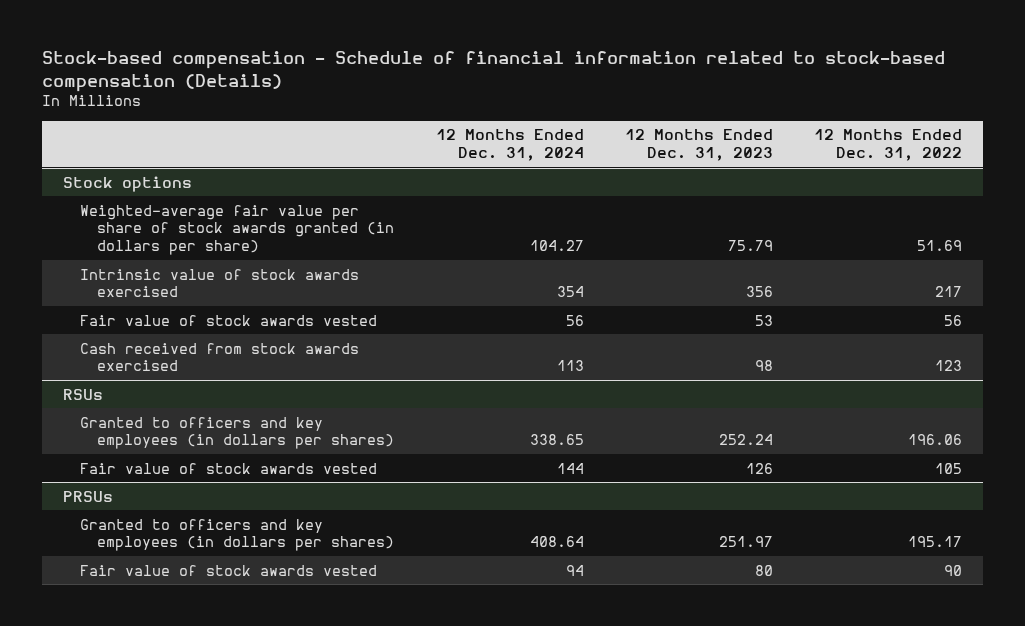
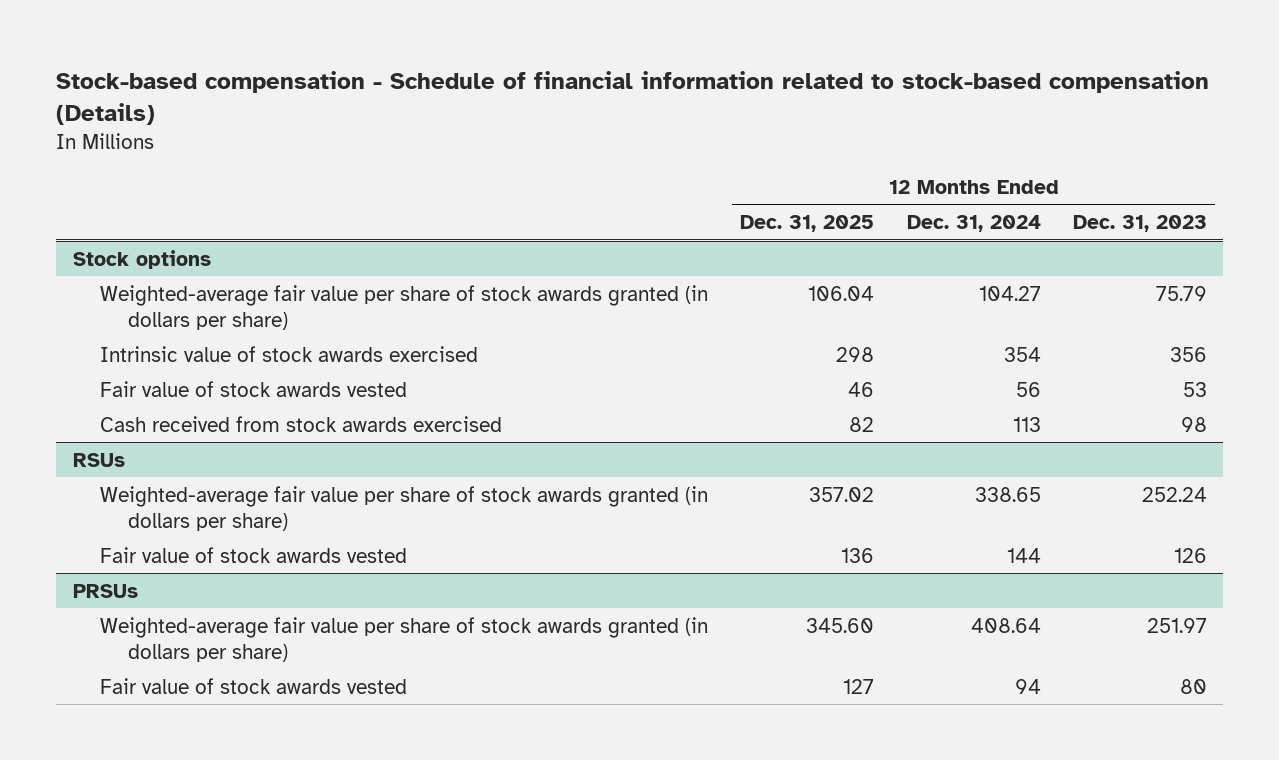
- | 12 Months Ended Dec. 31, 2024 | 12 Months Ended Dec. 31, 2023 | 12 Months Ended Dec. 31, 2022
+ | 12 Months Ended Dec. 31, 2025 | 12 Months Ended Dec. 31, 2024 | 12 Months Ended Dec. 31, 2023
@ RSUs
- Granted to officers and key employees (in dollars per shares) | 338.65 | 252.24 | 196.06
+ Weighted-average fair value per share of stock awards granted (in dollars per share) | 357.02 | 338.65 | 252.24
@ PRSUs
- Granted to officers and key employees (in dollars per shares) | 408.64 | 251.97 | 195.17
+ Weighted-average fair value per share of stock awards granted (in dollars per share) | 345.60 | 408.64 | 251.97

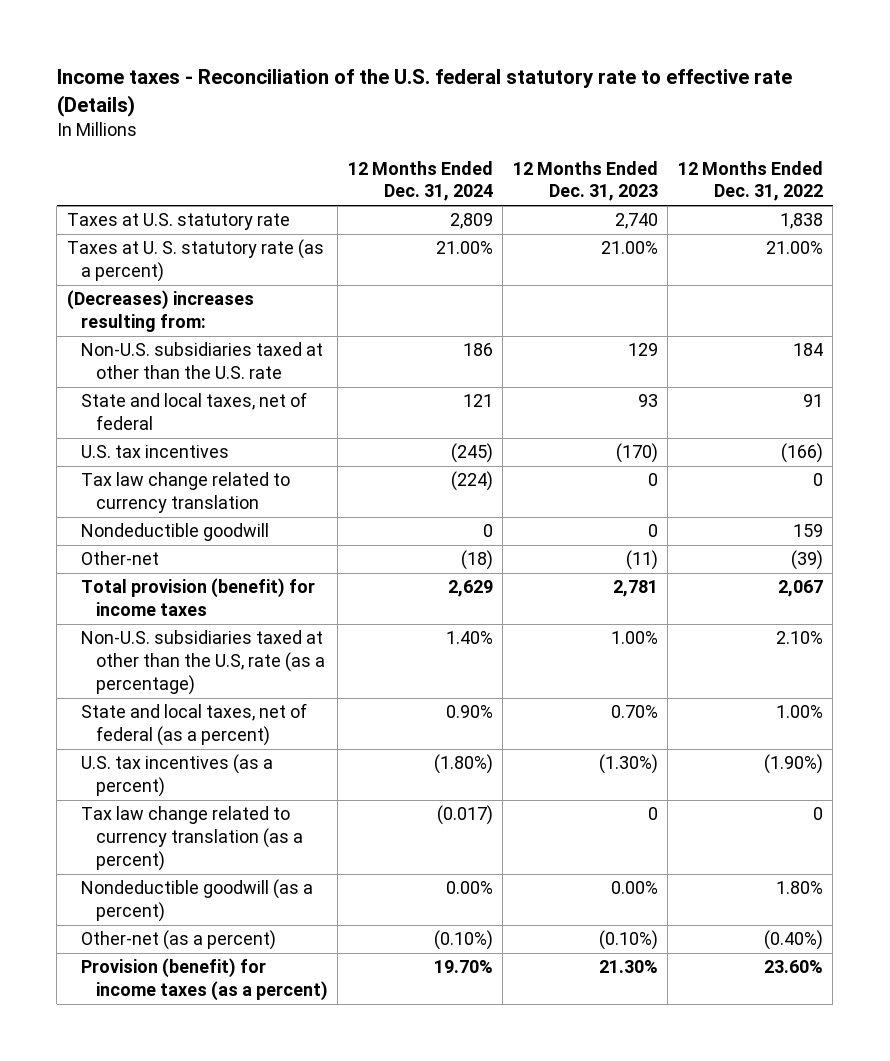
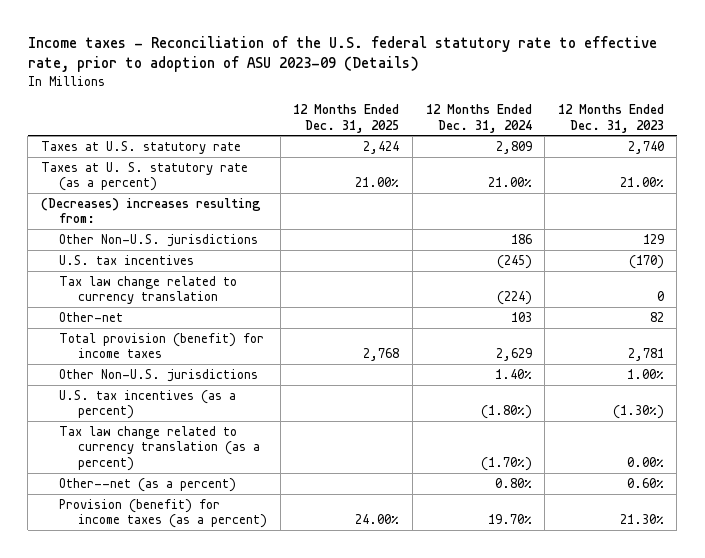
- Income taxes - Reconciliation of the U.S. federal statutory rate to effective rate (Details)
+ Income taxes - Reconciliation of the U.S. federal statutory rate to effective rate, prior to adoption of ASU 2023-09 (Details)
- | 12 Months Ended Dec. 31, 2024 | 12 Months Ended Dec. 31, 2023 | 12 Months Ended Dec. 31, 2022
+ | 12 Months Ended Dec. 31, 2025 | 12 Months Ended Dec. 31, 2024 | 12 Months Ended Dec. 31, 2023
- Non-U.S. subsidiaries taxed at other than the U.S. rate | 186 | 129 | 184
- State and local taxes, net of federal | 121 | 93 | 91
+ Other Non-U.S. jurisdictions | | 186 | 129
- Nondeductible goodwill | 0 | 0 | 159
- Other-net | (18) | (11) | (39)
+ Other-net | | 103 | 82
- Non-U.S. subsidiaries taxed at other than the U.S, rate (as a percentage) | 1.40% | 1.00% | 2.10%
- State and local taxes, net of federal (as a percent) | 0.90% | 0.70% | 1.00%
+ Other Non-U.S. jurisdictions | | 1.40% | 1.00%
- Tax law change related to currency translation (as a percent) | (0.017) | 0 | 0
- Nondeductible goodwill (as a percent) | 0.00% | 0.00% | 1.80%
- Other-net (as a percent) | (0.10%) | (0.10%) | (0.40%)
+ Tax law change related to currency translation (as a percent) | | (1.70%) | 0.00%
+ Other--net (as a percent) | | 0.80% | 0.60%

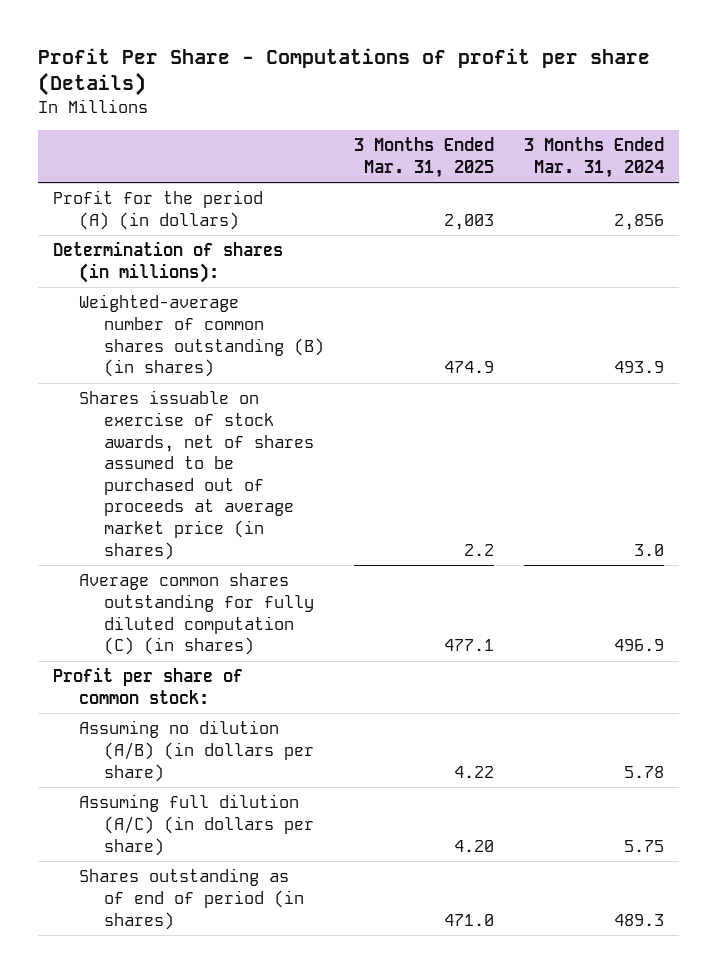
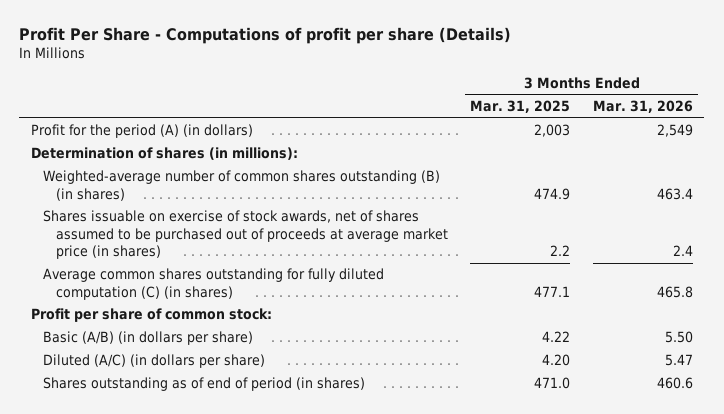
- | 3 Months Ended Mar. 31, 2025 | 3 Months Ended Mar. 31, 2024
+ | 3 Months Ended Mar. 31, 2025 | 3 Months Ended Mar. 31, 2026
- Assuming no dilution (A/B) (in dollars per share) | 4.22 | 5.78
- Assuming full dilution (A/C) (in dollars per share) | 4.20 | 5.75
+ Basic (A/B) (in dollars per share) | 4.22 | 5.50
+ Diluted (A/C) (in dollars per share) | 4.20 | 5.47

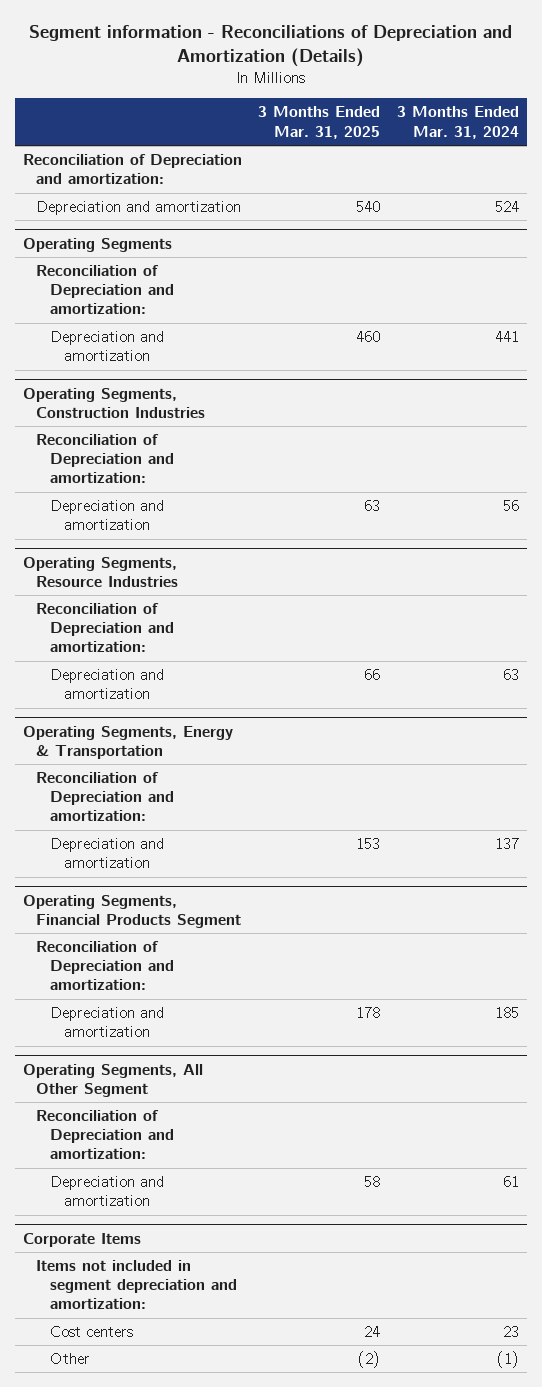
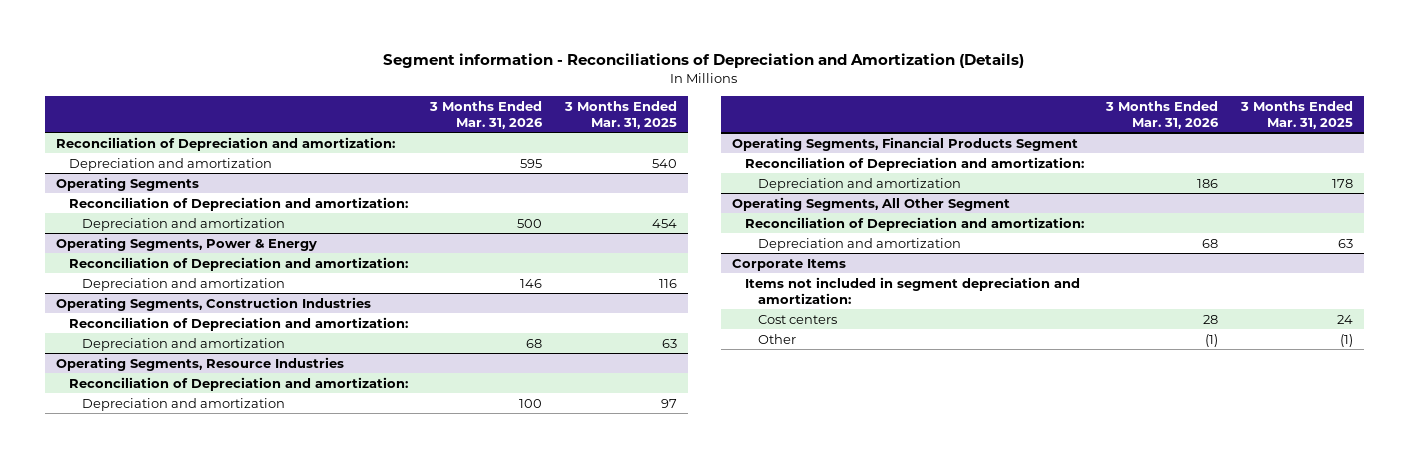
- | 3 Months Ended Mar. 31, 2025 | 3 Months Ended Mar. 31, 2024
+ | 3 Months Ended Mar. 31, 2026 | 3 Months Ended Mar. 31, 2025
@ Operating Segments
- Depreciation and amortization | 460 | 441
+ Depreciation and amortization | 500 | 454
+ Operating Segments, Power & Energy
+ Reconciliation of Depreciation and amortization:
+ Depreciation and amortization | 146 | 116
@ Operating Segments, Resource Industries
- Depreciation and amortization | 66 | 63
- Operating Segments, Energy & Transportation
- Reconciliation of Depreciation and amortization:
- Depreciation and amortization | 153 | 137
@ Operating Segments, Resource Industries
+ Depreciation and amortization | 100 | 97
@ Operating Segments, All Other Segment
- Depreciation and amortization | 58 | 61
+ Depreciation and amortization | 68 | 63
@ Corporate Items
- Other | (2) | (1)
+ Other | (1) | (1)

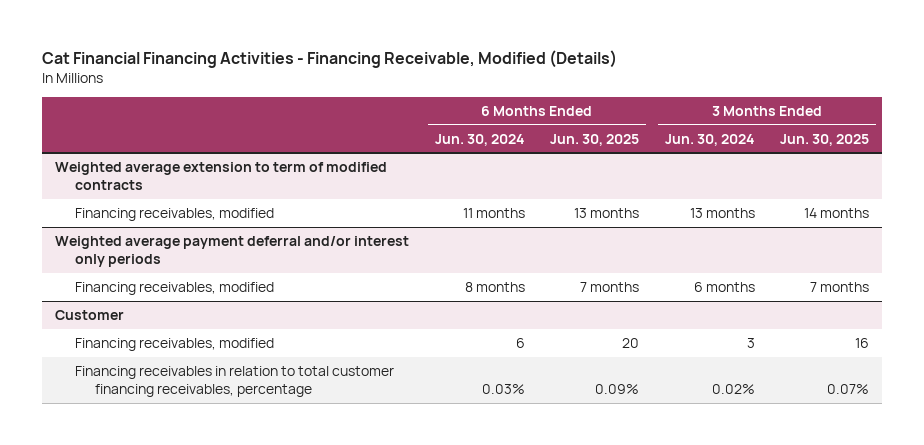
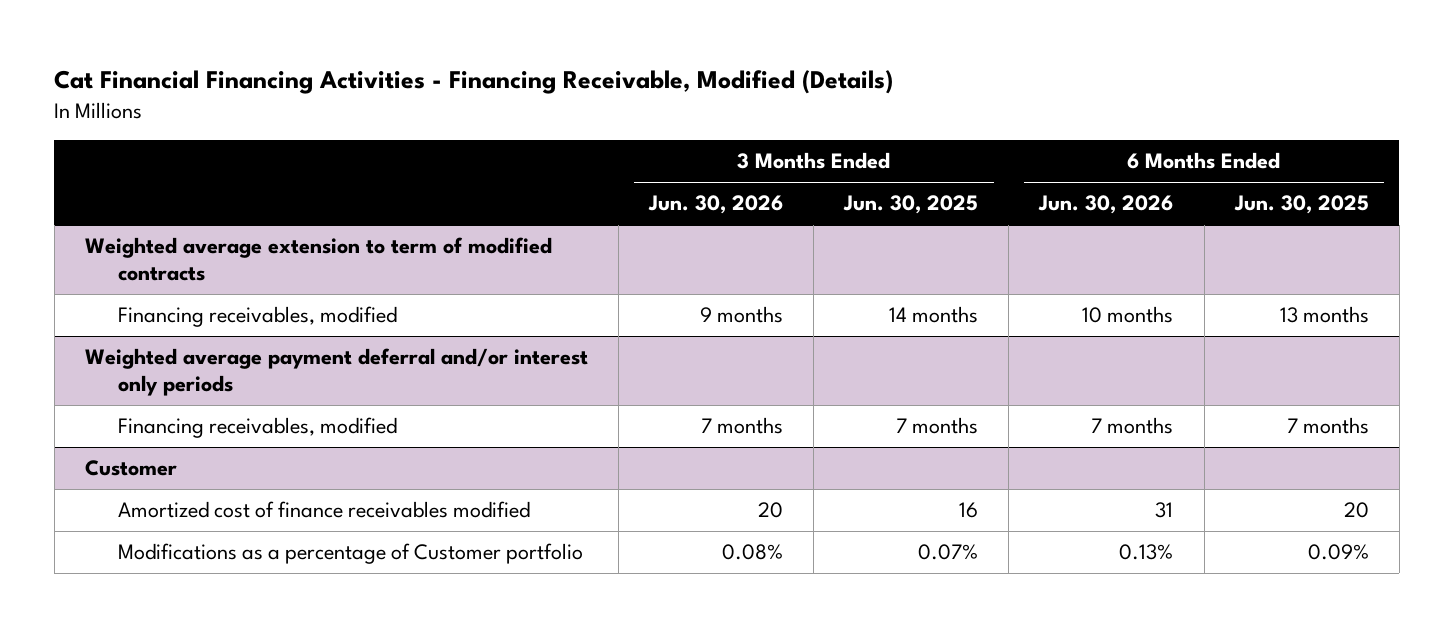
- | 6 Months Ended Jun. 30, 2024 | 6 Months Ended Jun. 30, 2025 | 3 Months Ended Jun. 30, 2024 | 3 Months Ended Jun. 30, 2025
+ | 3 Months Ended Jun. 30, 2026 | 3 Months Ended Jun. 30, 2025 | 6 Months Ended Jun. 30, 2026 | 6 Months Ended Jun. 30, 2025
@ Customer
- Financing receivables, modified | 6 | 20 | 3 | 16
- Financing receivables in relation to total customer financing receivables, percentage | 0.03% | 0.09% | 0.02% | 0.07%
+ Amortized cost of finance receivables modified | 20 | 16 | 31 | 20
+ Modifications as a percentage of Customer portfolio | 0.08% | 0.07% | 0.13% | 0.09%

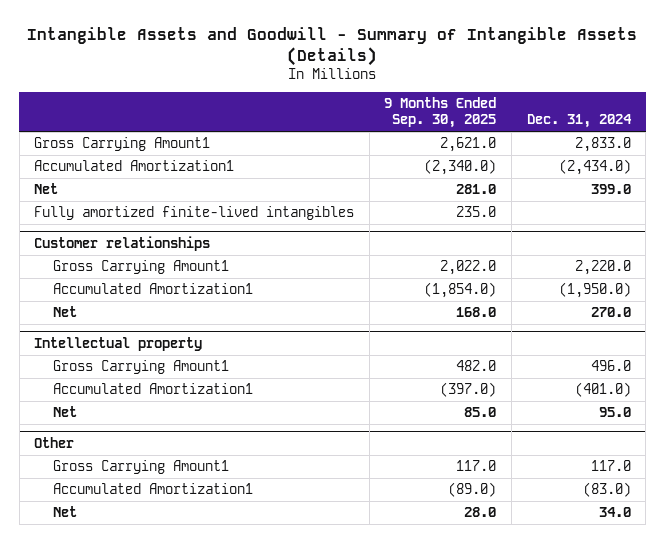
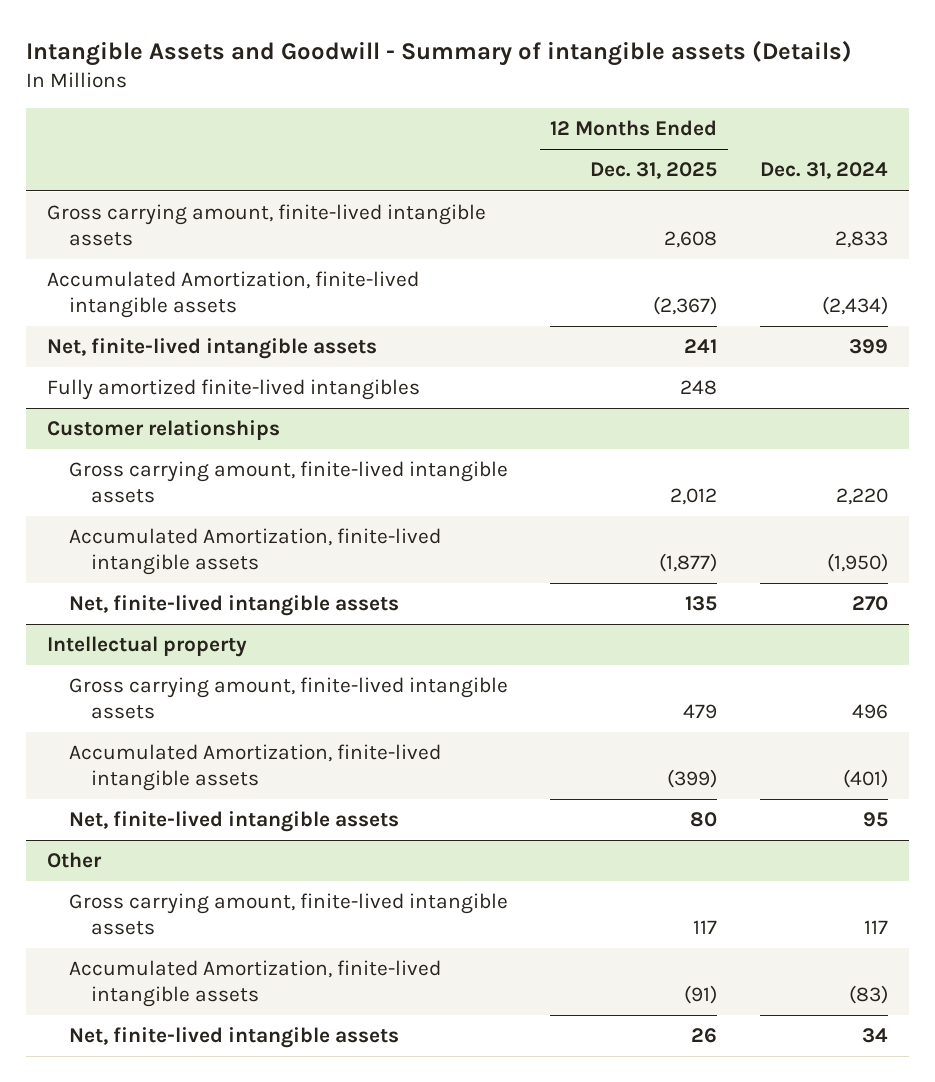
- Intangible Assets and Goodwill - Summary of Intangible Assets (Details)
+ Intangible Assets and Goodwill - Summary of intangible assets (Details)
- | 9 Months Ended Sep. 30, 2025 | Dec. 31, 2024
+ | 12 Months Ended Dec. 31, 2025 | Dec. 31, 2024
- Gross Carrying Amount1 | 2,621.0 | 2,833.0
- Accumulated Amortization1 | (2,340.0) | (2,434.0)
- Net | 281.0 | 399.0
+ Gross carrying amount, finite-lived intangible assets | 2,608 | 2,833
+ Accumulated Amortization, finite-lived intangible assets | (2,367) | (2,434)
+ Net, finite-lived intangible assets | 241 | 399
@ Customer relationships
- Gross Carrying Amount1 | 2,022.0 | 2,220.0
- Accumulated Amortization1 | (1,854.0) | (1,950.0)
- Net | 168.0 | 270.0
+ Gross carrying amount, finite-lived intangible assets | 2,012 | 2,220
+ Accumulated Amortization, finite-lived intangible assets | (1,877) | (1,950)
+ Net, finite-lived intangible assets | 135 | 270
@ Intellectual property
- Gross Carrying Amount1 | 482.0 | 496.0
- Accumulated Amortization1 | (397.0) | (401.0)
- Net | 85.0 | 95.0
+ Gross carrying amount, finite-lived intangible assets | 479 | 496
+ Accumulated Amortization, finite-lived intangible assets | (399) | (401)
+ Net, finite-lived intangible assets | 80 | 95
@ Other
- Gross Carrying Amount1 | 117.0 | 117.0
- Accumulated Amortization1 | (89.0) | (83.0)
- Net | 28.0 | 34.0
+ Gross carrying amount, finite-lived intangible assets | 117 | 117
+ Accumulated Amortization, finite-lived intangible assets | (91) | (83)
+ Net, finite-lived intangible assets | 26 | 34

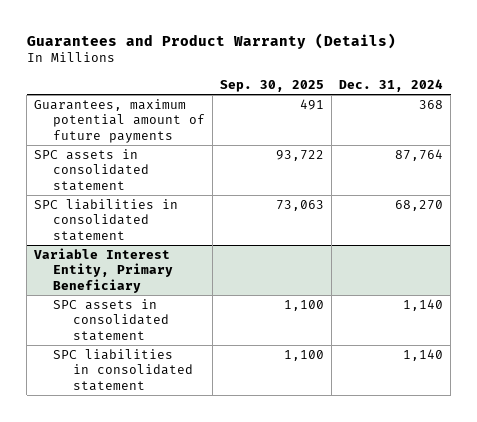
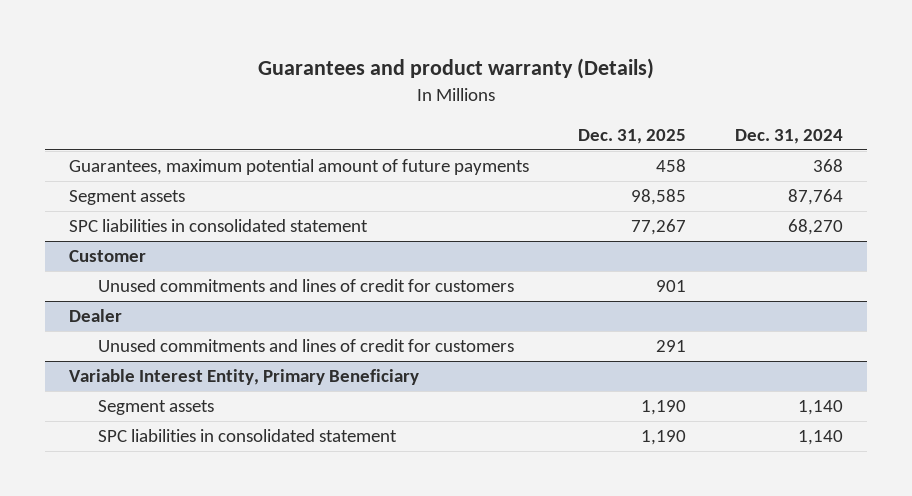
- Guarantees and Product Warranty (Details)
+ Guarantees and product warranty (Details)
- | Sep. 30, 2025 | Dec. 31, 2024
+ | Dec. 31, 2025 | Dec. 31, 2024
- SPC assets in consolidated statement | 93,722 | 87,764
+ Segment assets | 98,585 | 87,764
+ Customer
+ Unused commitments and lines of credit for customers | 901 |
+ Dealer
+ Unused commitments and lines of credit for customers | 291 |
@ Variable Interest Entity, Primary Beneficiary
- SPC assets in consolidated statement | 1,100 | 1,140
+ Segment assets | 1,190 | 1,140

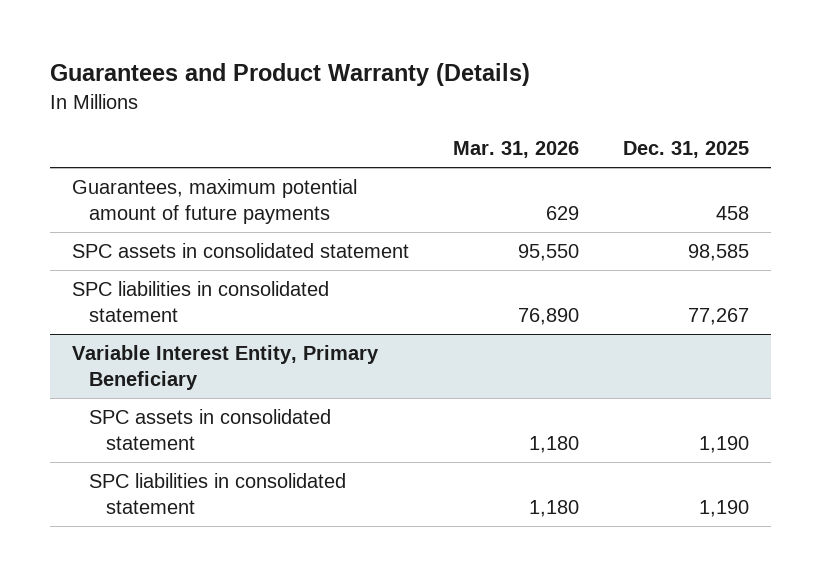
- Guarantees and product warranty (Details)
+ Guarantees and Product Warranty (Details)
- | Dec. 31, 2025 | Dec. 31, 2024
+ | Mar. 31, 2026 | Dec. 31, 2025
- Segment assets | 98,585 | 87,764
+ SPC assets in consolidated statement | 95,550 | 98,585
- Customer
- Unused commitments and lines of credit for customers | 901 |
- Dealer
- Unused commitments and lines of credit for customers | 291 |
@ Variable Interest Entity, Primary Beneficiary
- Segment assets | 1,190 | 1,140
+ SPC assets in consolidated statement | 1,180 | 1,190

